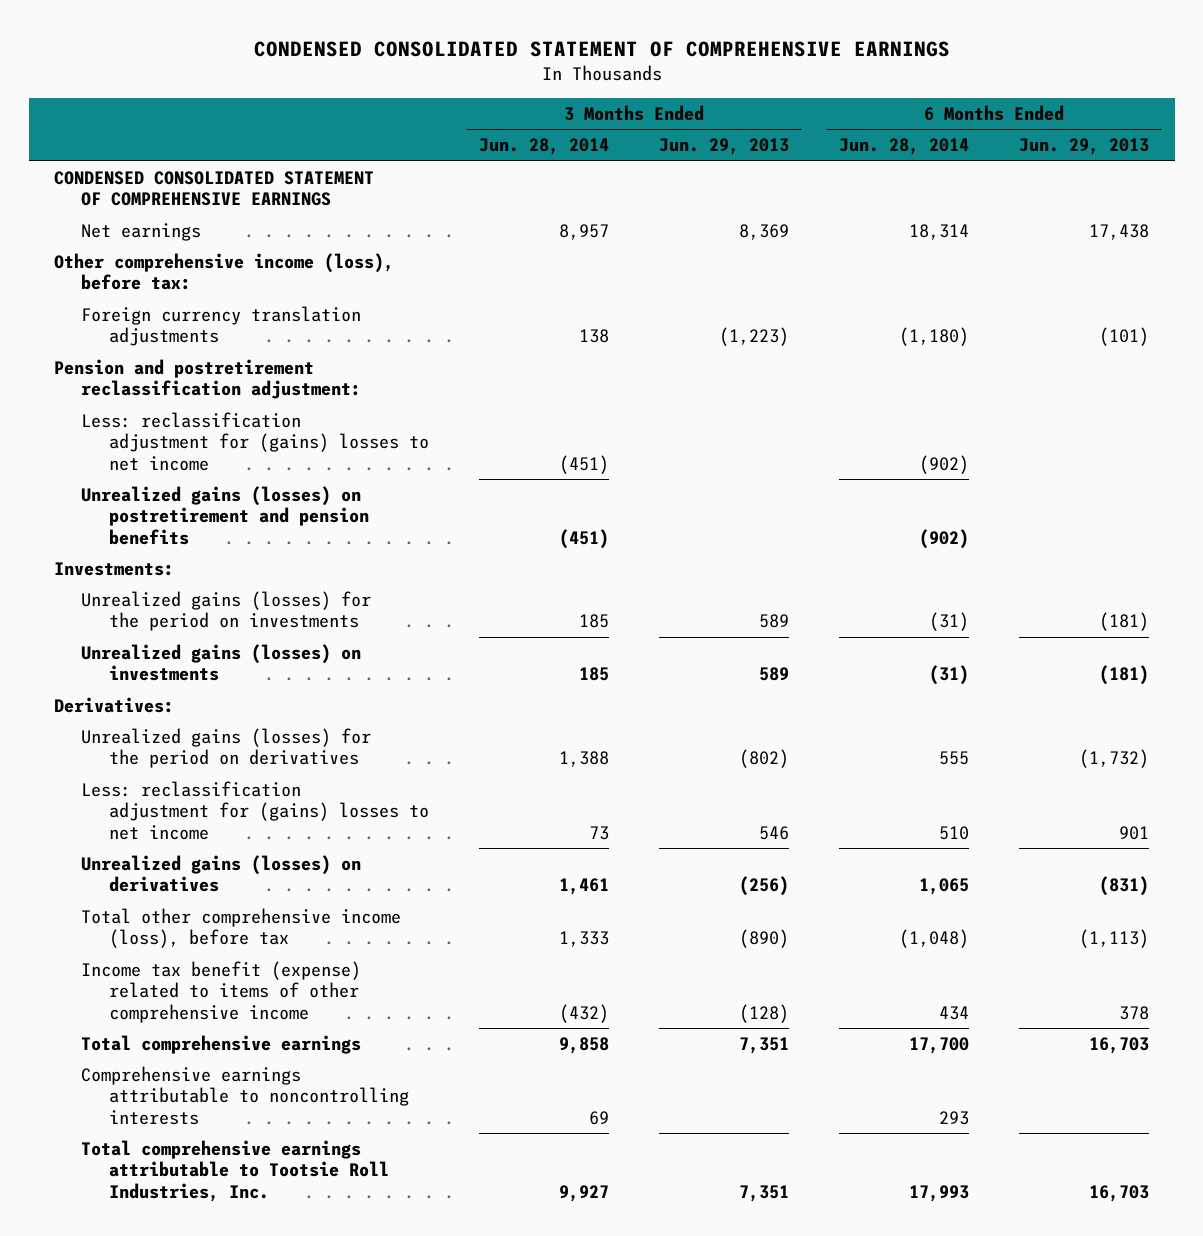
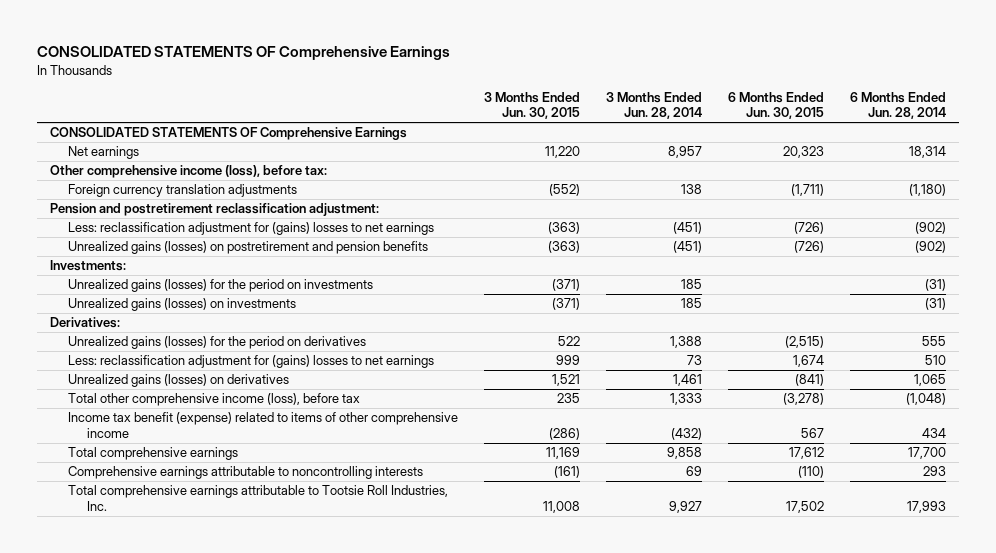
- CONDENSED CONSOLIDATED STATEMENT OF COMPREHENSIVE EARNINGS
+ CONSOLIDATED STATEMENTS OF Comprehensive Earnings
- | 3 Months Ended Jun. 28, 2014 | 3 Months Ended Jun. 29, 2013 | 6 Months Ended Jun. 28, 2014 | 6 Months Ended Jun. 29, 2013
+ | 3 Months Ended Jun. 30, 2015 | 3 Months Ended Jun. 28, 2014 | 6 Months Ended Jun. 30, 2015 | 6 Months Ended Jun. 28, 2014
- CONDENSED CONSOLIDATED STATEMENT OF COMPREHENSIVE EARNINGS
+ CONSOLIDATED STATEMENTS OF Comprehensive Earnings
- Less: reclassification adjustment for (gains) losses to net income | (451) | | (902) |
+ Less: reclassification adjustment for (gains) losses to net earnings | (363) | (451) | (726) | (902)
- Less: reclassification adjustment for (gains) losses to net income | 73 | 546 | 510 | 901
+ Less: reclassification adjustment for (gains) losses to net earnings | 999 | 73 | 1,674 | 510

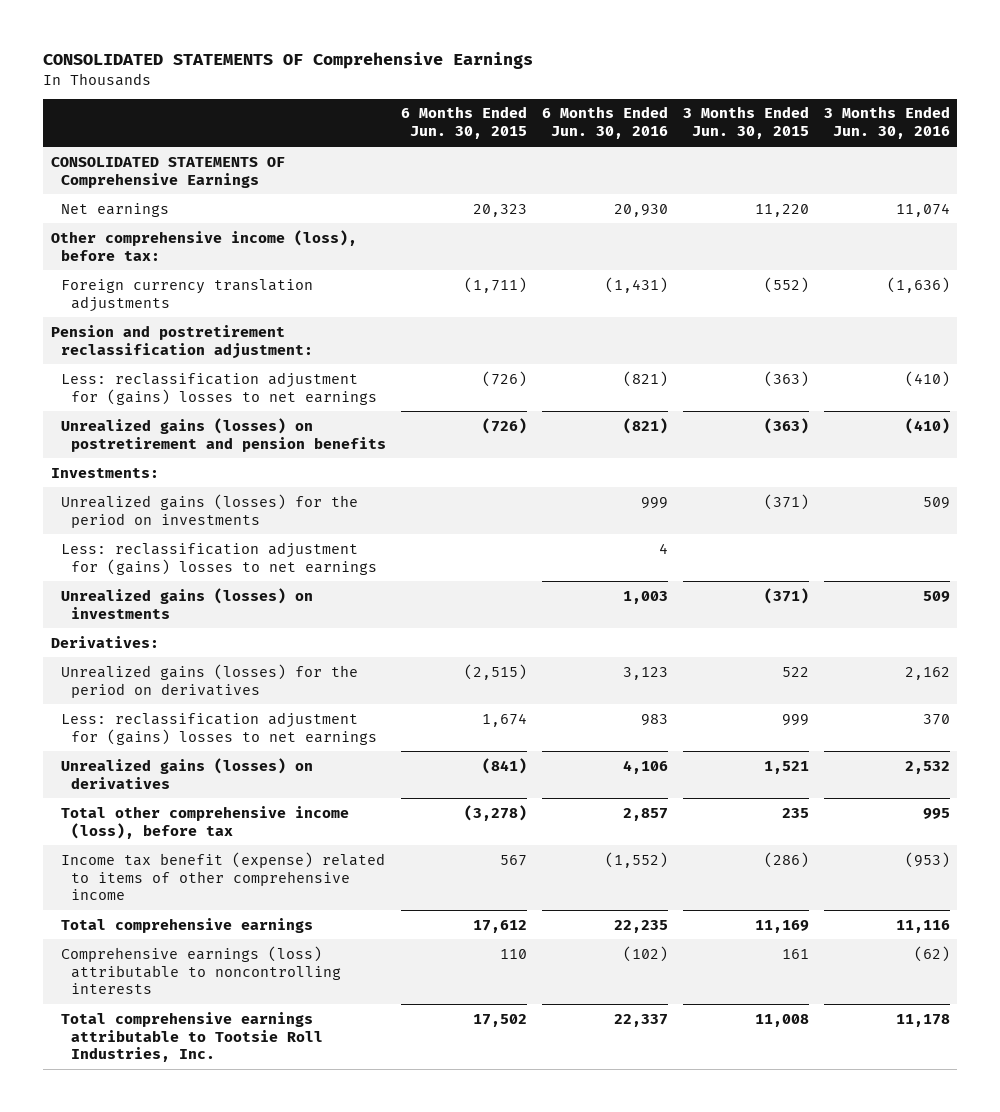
- | 3 Months Ended Jun. 30, 2015 | 3 Months Ended Jun. 28, 2014 | 6 Months Ended Jun. 30, 2015 | 6 Months Ended Jun. 28, 2014
+ | 6 Months Ended Jun. 30, 2015 | 6 Months Ended Jun. 30, 2016 | 3 Months Ended Jun. 30, 2015 | 3 Months Ended Jun. 30, 2016
+ Less: reclassification adjustment for (gains) losses to net earnings | | 4 | |
- Comprehensive earnings attributable to noncontrolling interests | (161) | 69 | (110) | 293
+ Comprehensive earnings (loss) attributable to noncontrolling interests | 110 | (102) | 161 | (62)

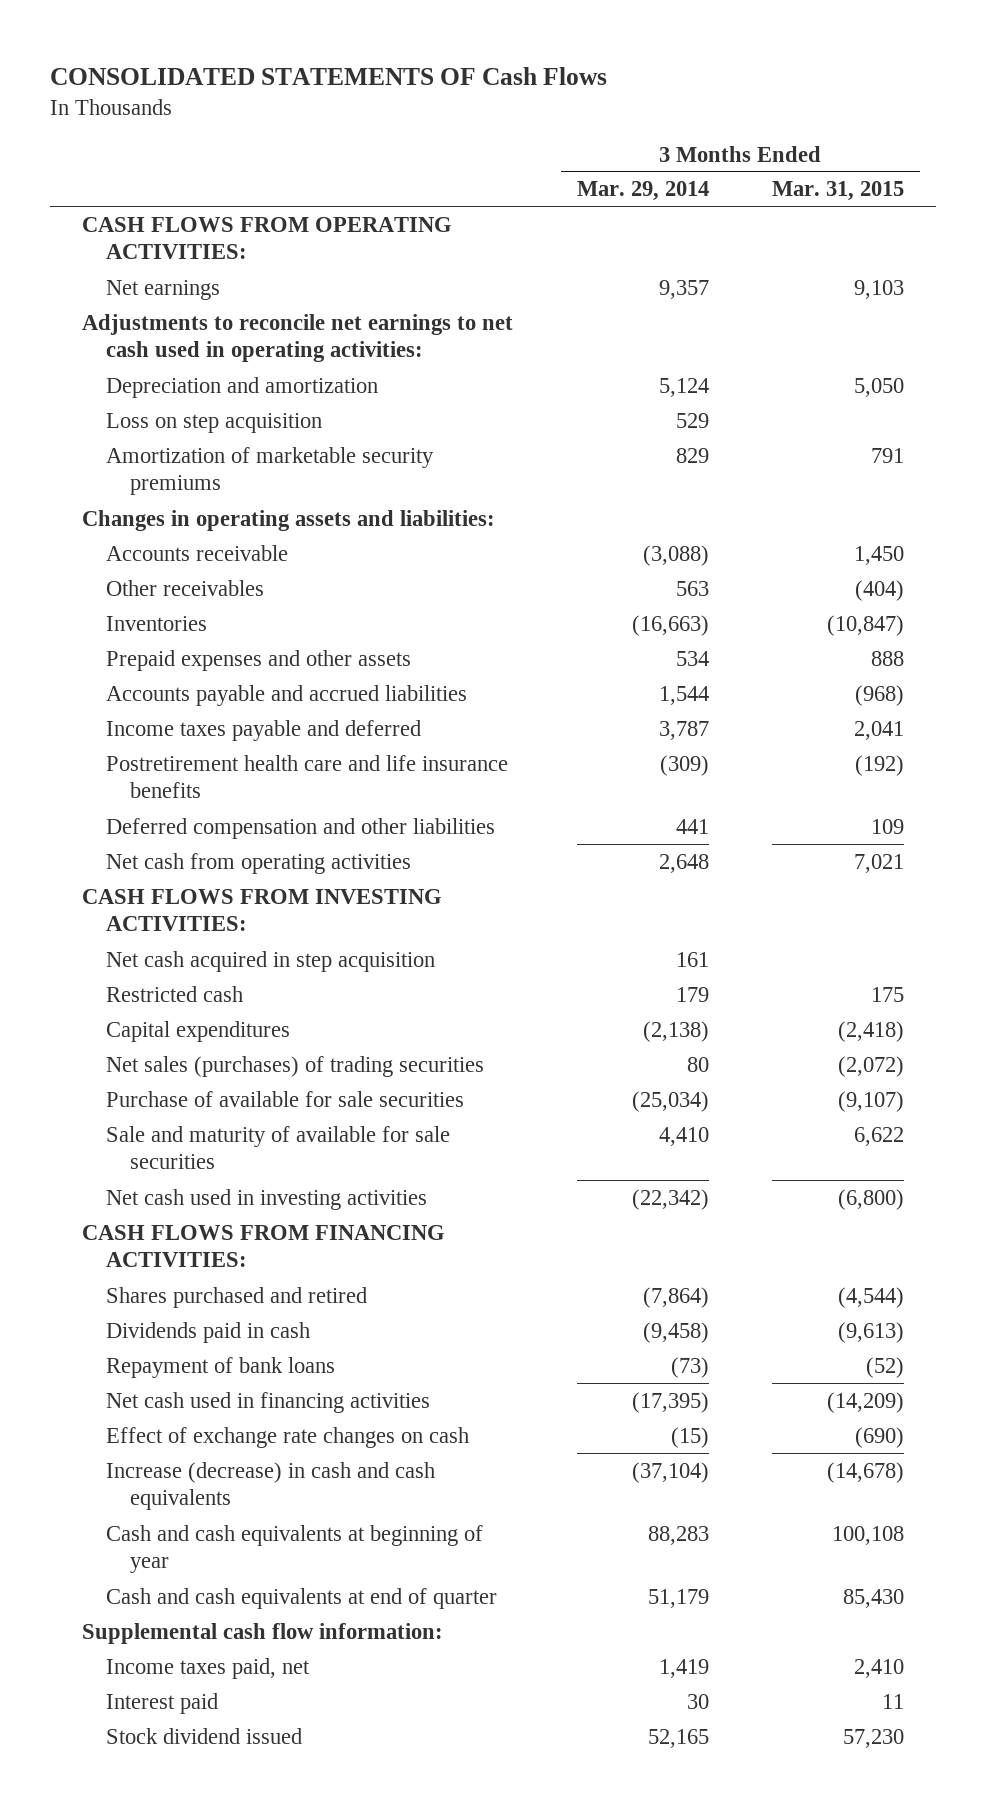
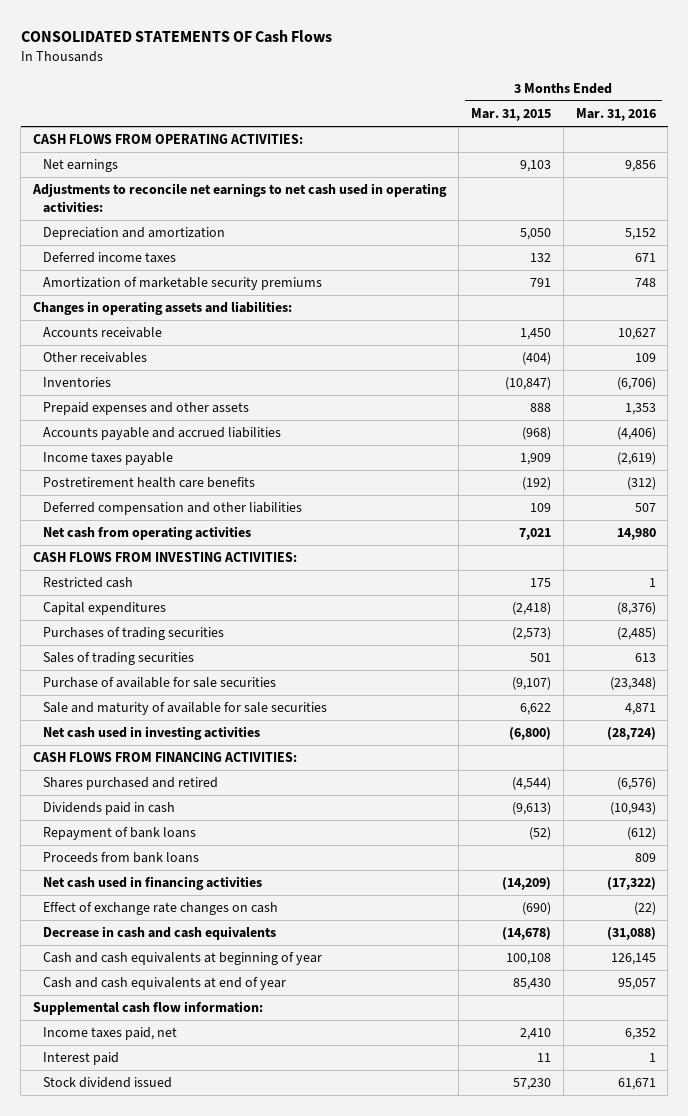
- | 3 Months Ended Mar. 29, 2014 | 3 Months Ended Mar. 31, 2015
+ | 3 Months Ended Mar. 31, 2015 | 3 Months Ended Mar. 31, 2016
- Loss on step acquisition | 529 |
+ Deferred income taxes | 132 | 671
- Income taxes payable and deferred | 3,787 | 2,041
- Postretirement health care and life insurance benefits | (309) | (192)
+ Income taxes payable | 1,909 | (2,619)
+ Postretirement health care benefits | (192) | (312)
- Net cash acquired in step acquisition | 161 |
- Net sales (purchases) of trading securities | 80 | (2,072)
+ Purchases of trading securities | (2,573) | (2,485)
+ Sales of trading securities | 501 | 613
+ Proceeds from bank loans | | 809
- Increase (decrease) in cash and cash equivalents | (37,104) | (14,678)
+ Decrease in cash and cash equivalents | (14,678) | (31,088)
- Cash and cash equivalents at end of quarter | 51,179 | 85,430
+ Cash and cash equivalents at end of year | 85,430 | 95,057

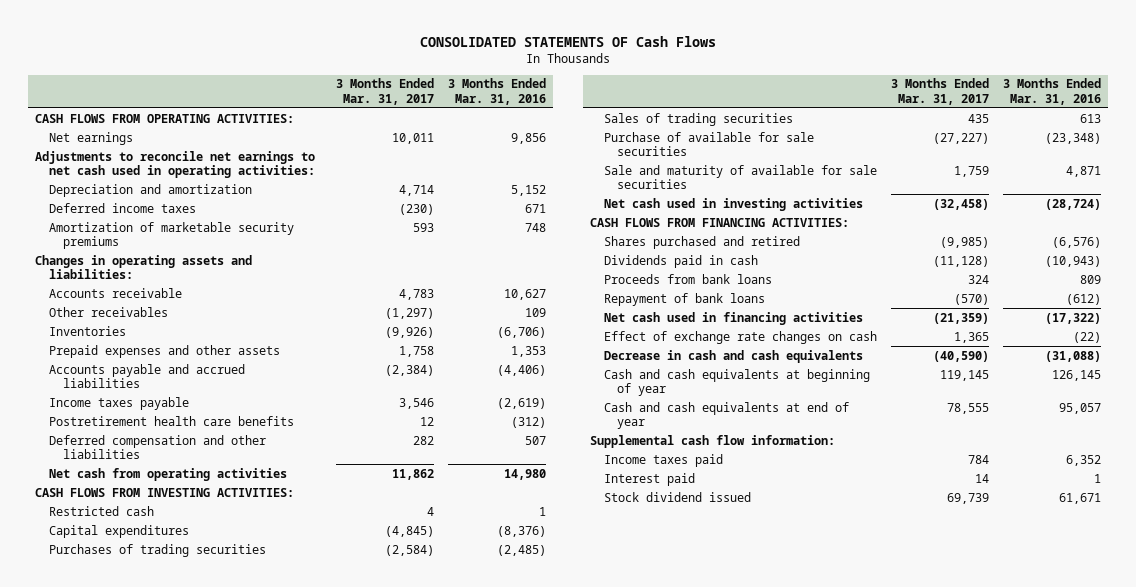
- | 3 Months Ended Mar. 31, 2015 | 3 Months Ended Mar. 31, 2016
+ | 3 Months Ended Mar. 31, 2017 | 3 Months Ended Mar. 31, 2016
moved down: Repayment of bank loans | (570) | (612)
- Income taxes paid, net | 2,410 | 6,352
+ Income taxes paid | 784 | 6,352

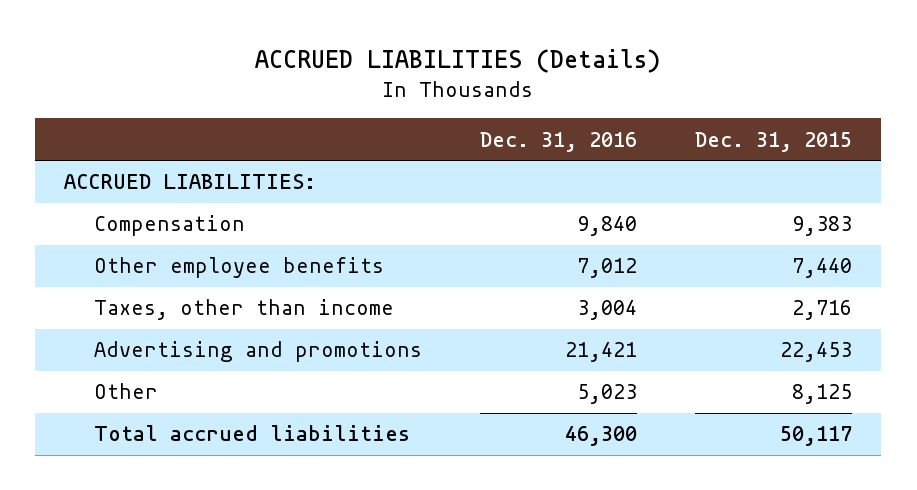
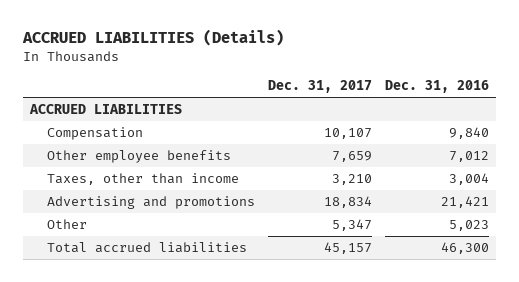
- | Dec. 31, 2016 | Dec. 31, 2015
+ | Dec. 31, 2017 | Dec. 31, 2016
- ACCRUED LIABILITIES:
+ ACCRUED LIABILITIES

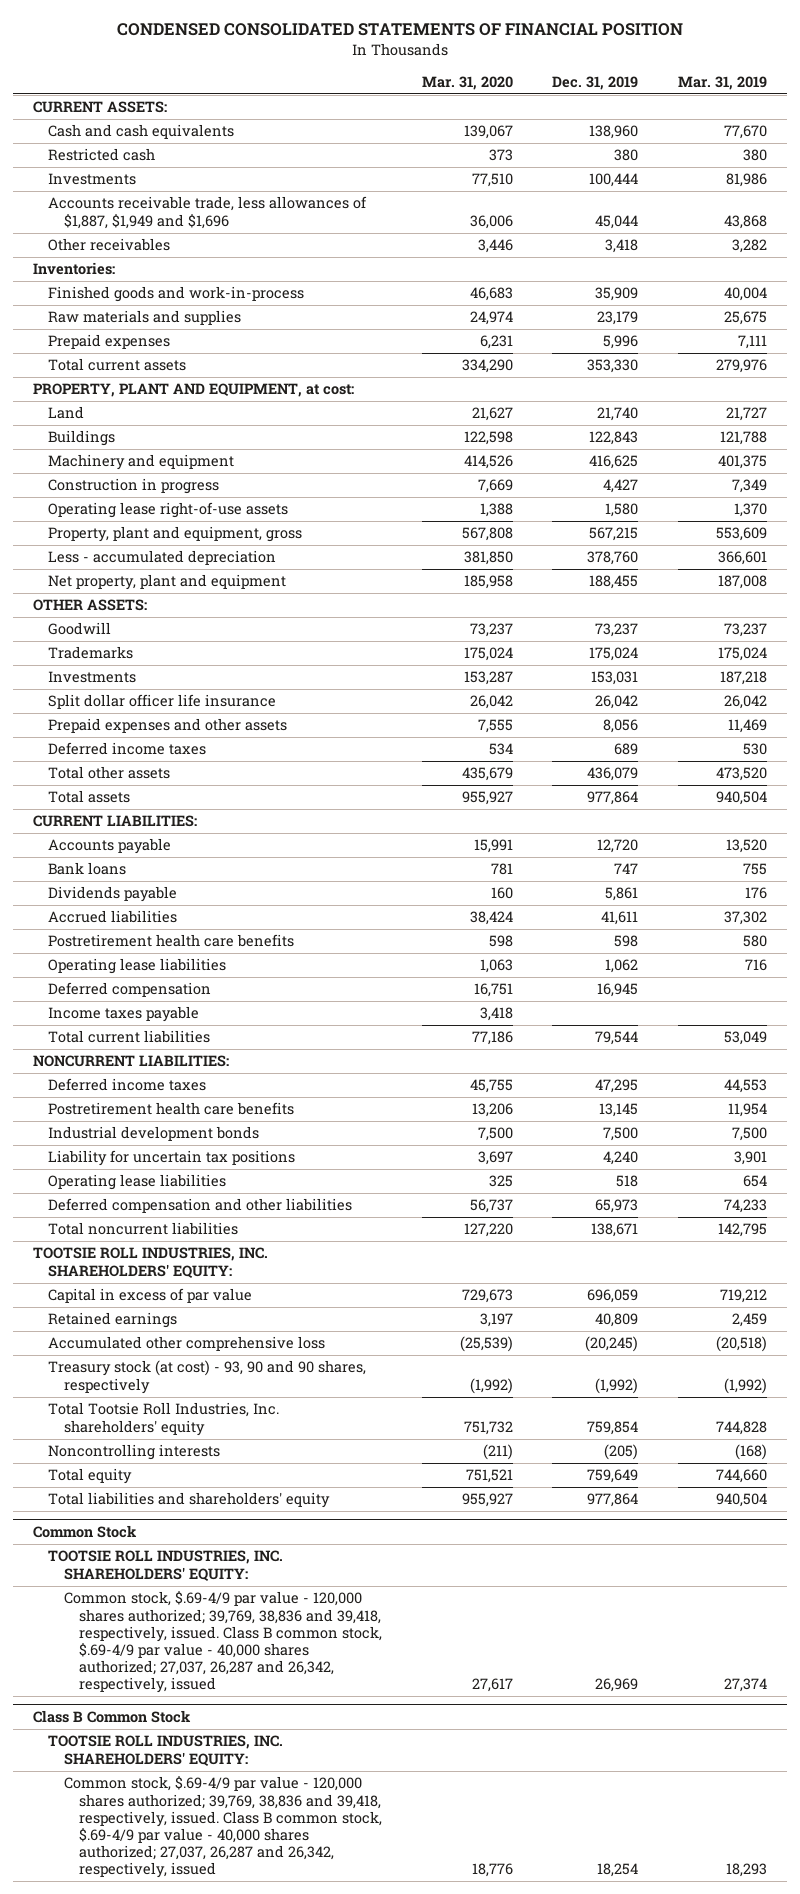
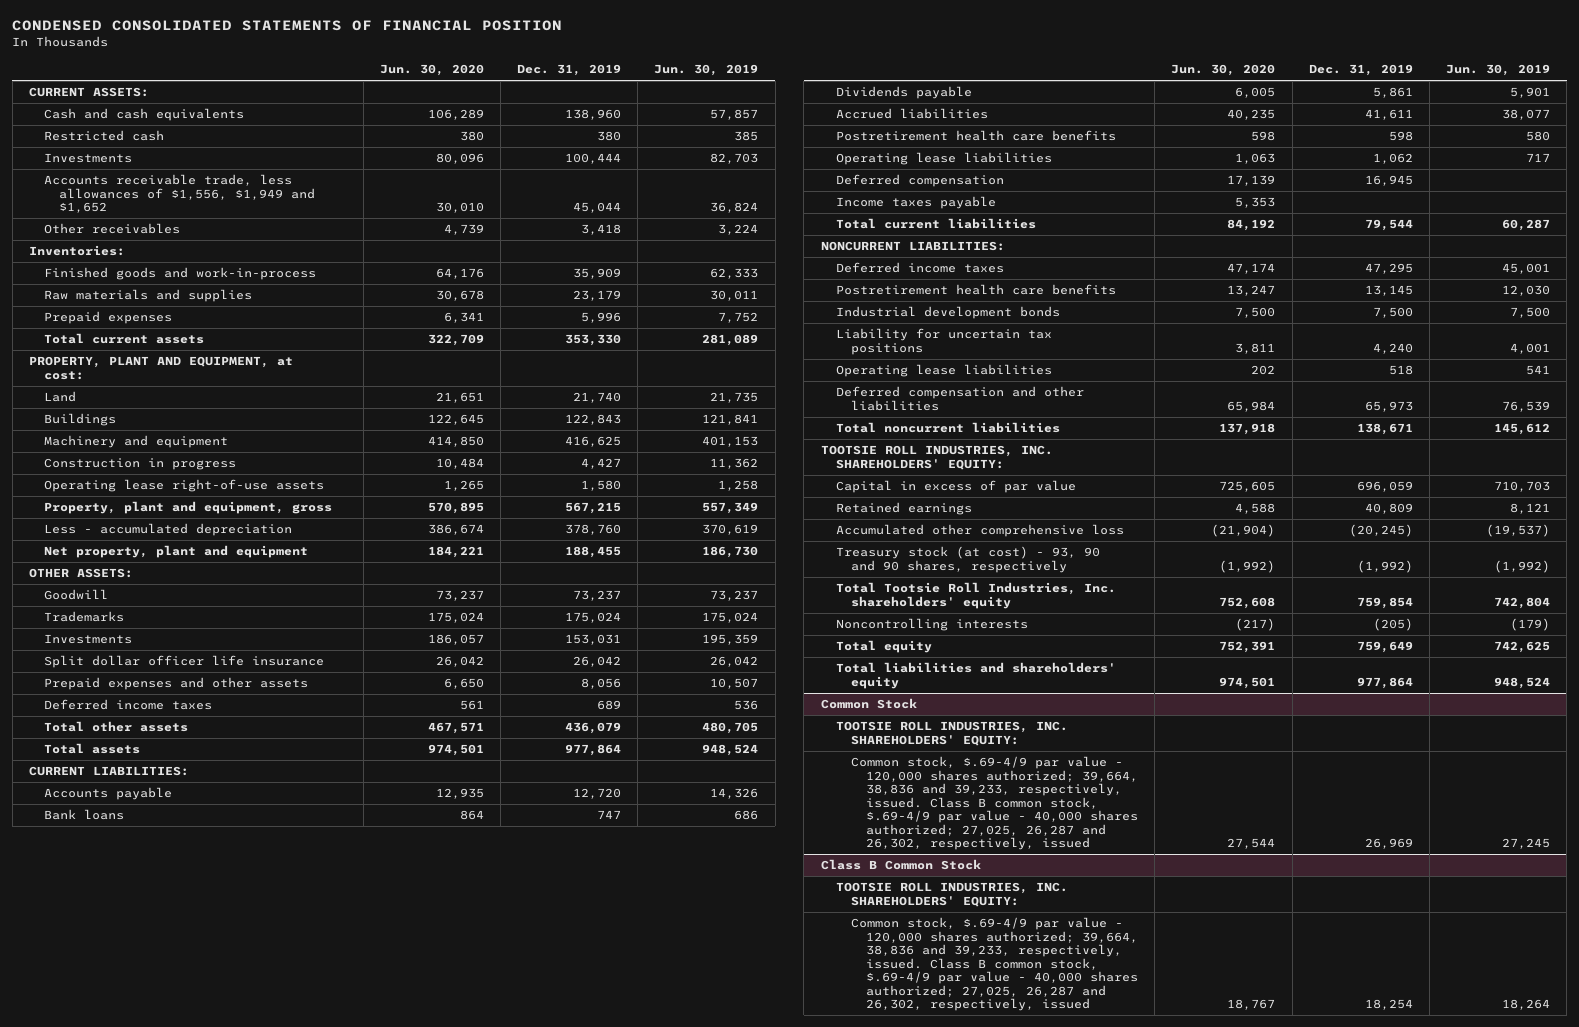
- | Mar. 31, 2020 | Dec. 31, 2019 | Mar. 31, 2019
+ | Jun. 30, 2020 | Dec. 31, 2019 | Jun. 30, 2019
- Accounts receivable trade, less allowances of $1,887, $1,949 and $1,696 | 36,006 | 45,044 | 43,868
+ Accounts receivable trade, less allowances of $1,556, $1,949 and $1,652 | 30,010 | 45,044 | 36,824
@ Common Stock
- Common stock, $.69-4/9 par value - 120,000 shares authorized; 39,769, 38,836 and 39,418, respectively, issued. Class B common stock, $.69-4/9 par value - 40,000 shares authorized; 27,037, 26,287 and 26,342, respectively, issued | 27,617 | 26,969 | 27,374
+ Common stock, $.69-4/9 par value - 120,000 shares authorized; 39,664, 38,836 and 39,233, respectively, issued. Class B common stock, $.69-4/9 par value - 40,000 shares authorized; 27,025, 26,287 and 26,302, respectively, issued | 27,544 | 26,969 | 27,245
@ Class B Common Stock
- Common stock, $.69-4/9 par value - 120,000 shares authorized; 39,769, 38,836 and 39,418, respectively, issued. Class B common stock, $.69-4/9 par value - 40,000 shares authorized; 27,037, 26,287 and 26,342, respectively, issued | 18,776 | 18,254 | 18,293
+ Common stock, $.69-4/9 par value - 120,000 shares authorized; 39,664, 38,836 and 39,233, respectively, issued. Class B common stock, $.69-4/9 par value - 40,000 shares authorized; 27,025, 26,287 and 26,302, respectively, issued | 18,767 | 18,254 | 18,264

